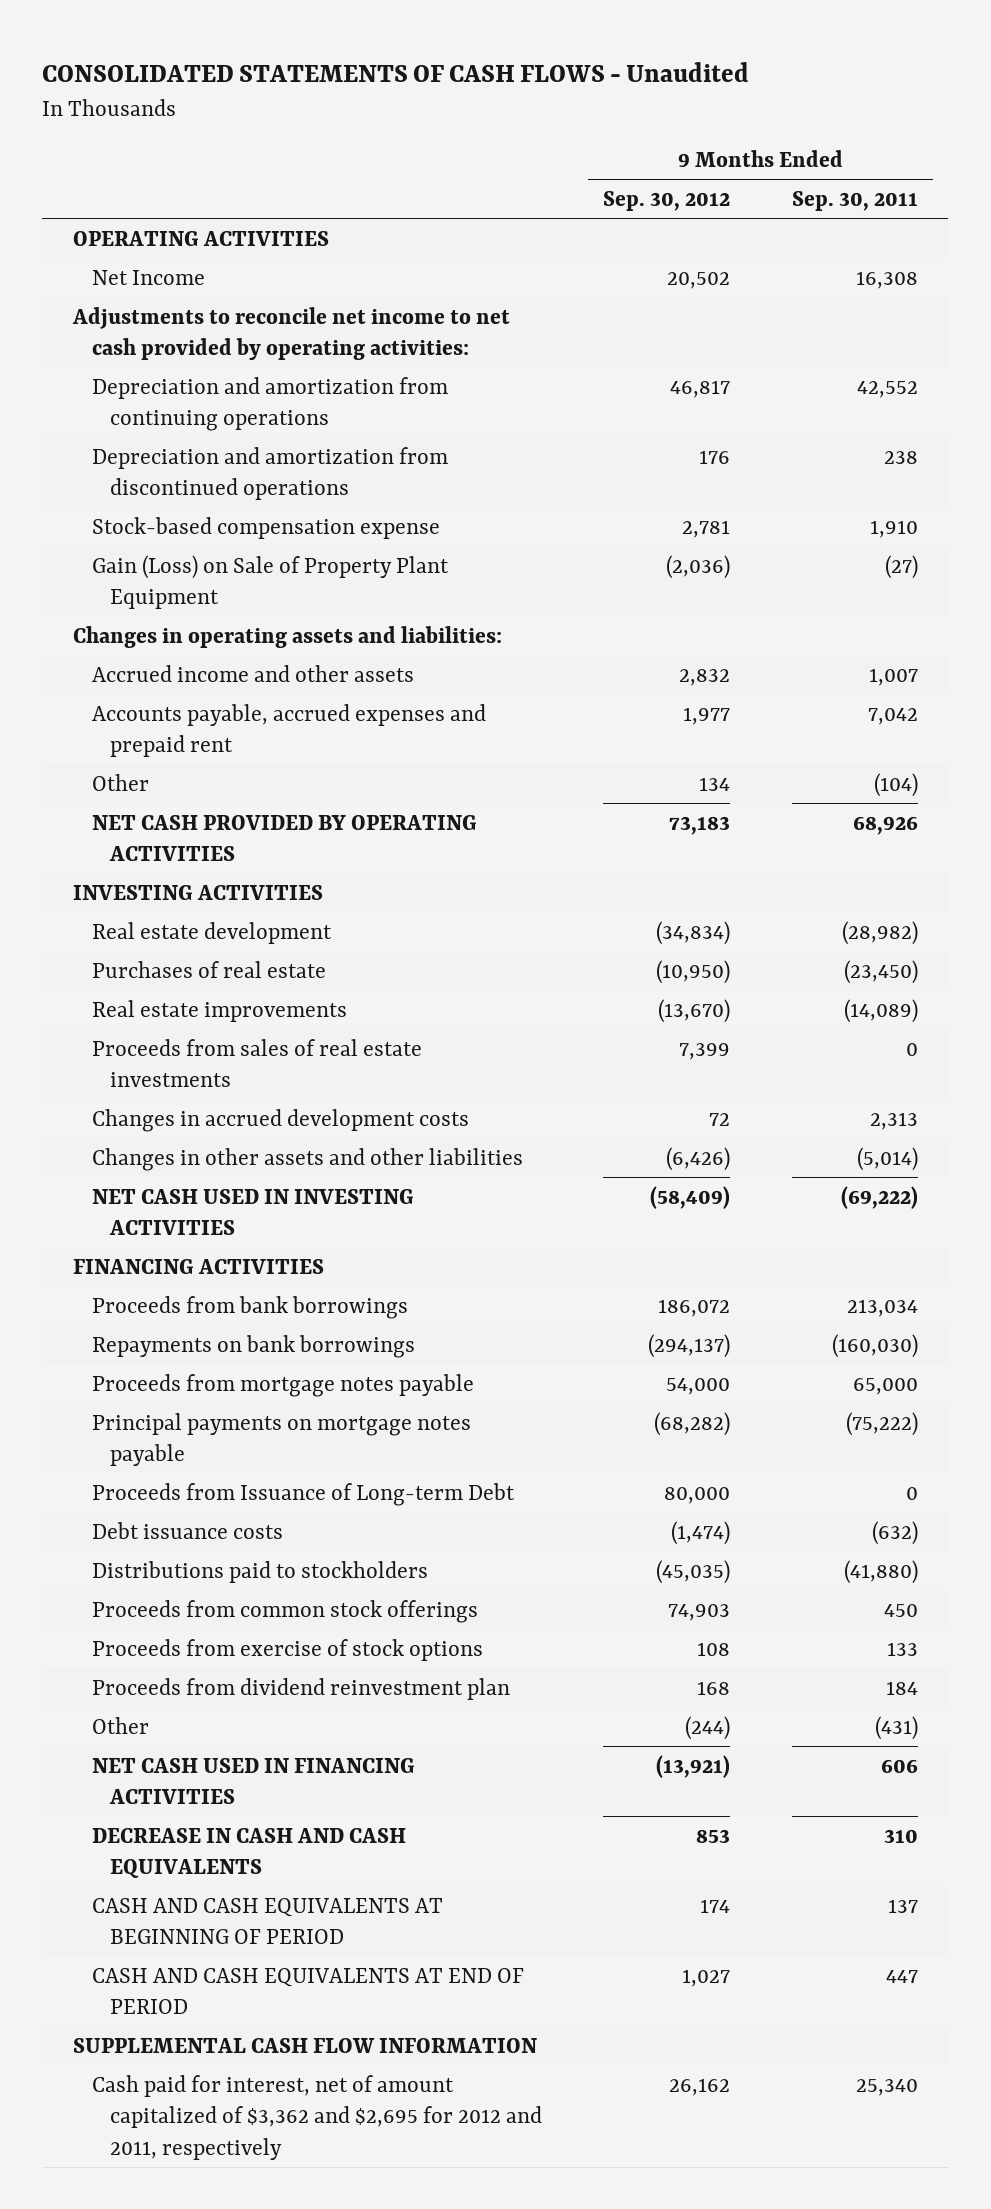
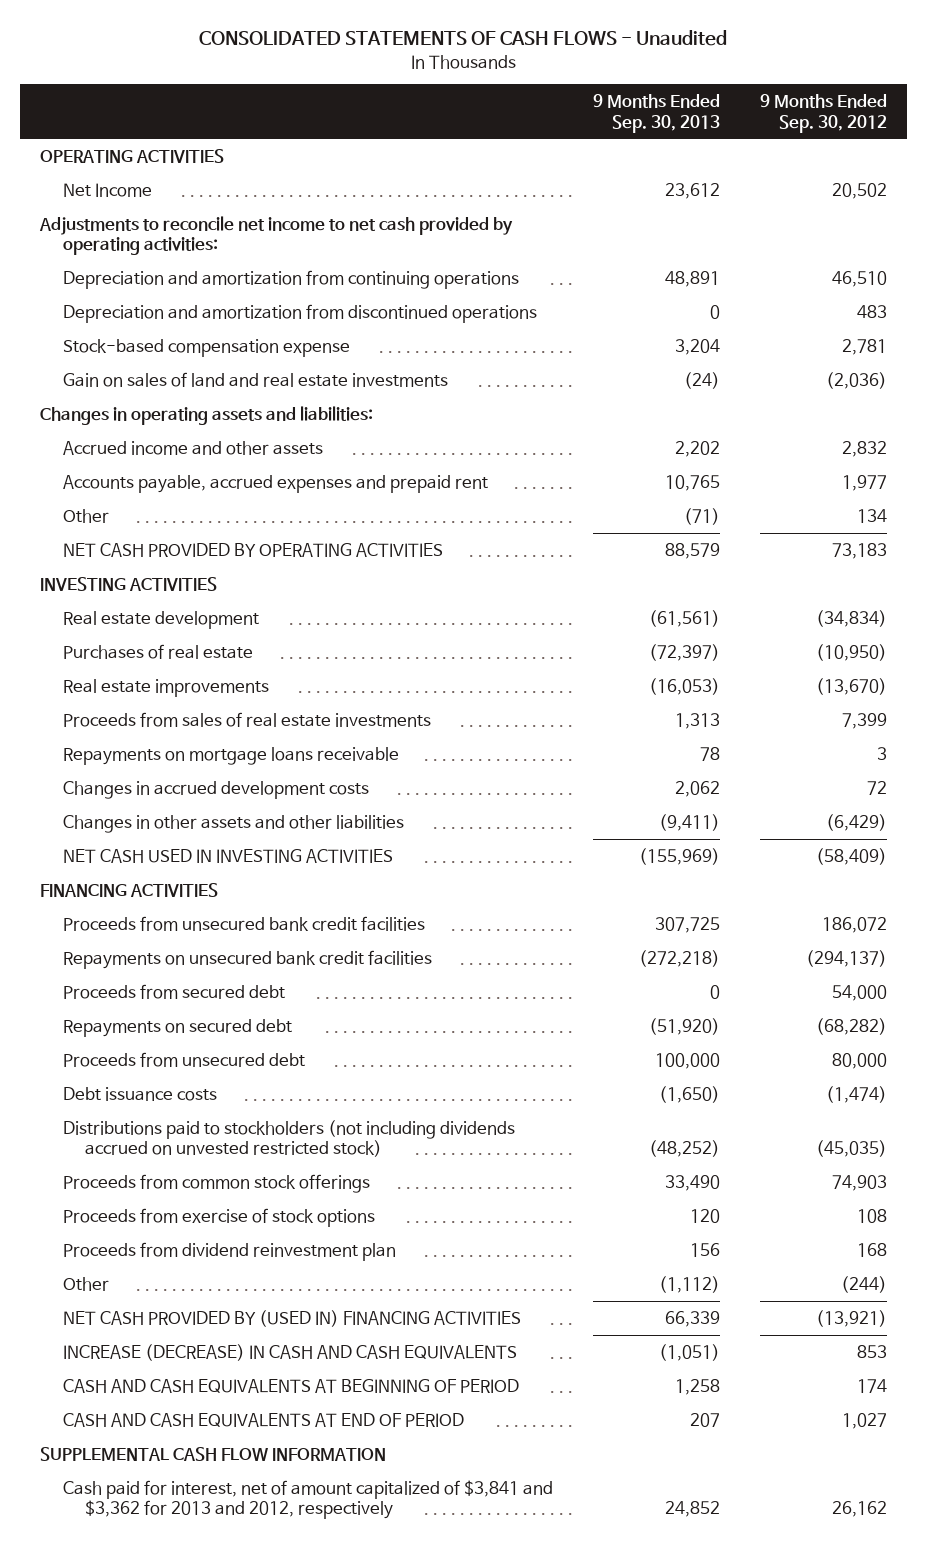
- | 9 Months Ended Sep. 30, 2012 | 9 Months Ended Sep. 30, 2011
+ | 9 Months Ended Sep. 30, 2013 | 9 Months Ended Sep. 30, 2012
- Depreciation and amortization from continuing operations | 46,817 | 42,552
- Depreciation and amortization from discontinued operations | 176 | 238
+ Depreciation and amortization from continuing operations | 48,891 | 46,510
+ Depreciation and amortization from discontinued operations | 0 | 483
- Gain (Loss) on Sale of Property Plant Equipment | (2,036) | (27)
+ Gain on sales of land and real estate investments | (24) | (2,036)
+ Repayments on mortgage loans receivable | 78 | 3
- Changes in other assets and other liabilities | (6,426) | (5,014)
+ Changes in other assets and other liabilities | (9,411) | (6,429)
- Proceeds from bank borrowings | 186,072 | 213,034
- Repayments on bank borrowings | (294,137) | (160,030)
- Proceeds from mortgage notes payable | 54,000 | 65,000
- Principal payments on mortgage notes payable | (68,282) | (75,222)
- Proceeds from Issuance of Long-term Debt | 80,000 | 0
+ Proceeds from unsecured bank credit facilities | 307,725 | 186,072
+ Repayments on unsecured bank credit facilities | (272,218) | (294,137)
+ Proceeds from secured debt | 0 | 54,000
+ Repayments on secured debt | (51,920) | (68,282)
+ Proceeds from unsecured debt | 100,000 | 80,000
- Distributions paid to stockholders | (45,035) | (41,880)
+ Distributions paid to stockholders (not including dividends accrued on unvested restricted stock) | (48,252) | (45,035)
- NET CASH USED IN FINANCING ACTIVITIES | (13,921) | 606
- DECREASE IN CASH AND CASH EQUIVALENTS | 853 | 310
+ NET CASH PROVIDED BY (USED IN) FINANCING ACTIVITIES | 66,339 | (13,921)
+ INCREASE (DECREASE) IN CASH AND CASH EQUIVALENTS | (1,051) | 853
- Cash paid for interest, net of amount capitalized of $3,362 and $2,695 for 2012 and 2011, respectively | 26,162 | 25,340
+ Cash paid for interest, net of amount capitalized of $3,841 and $3,362 for 2013 and 2012, respectively | 24,852 | 26,162

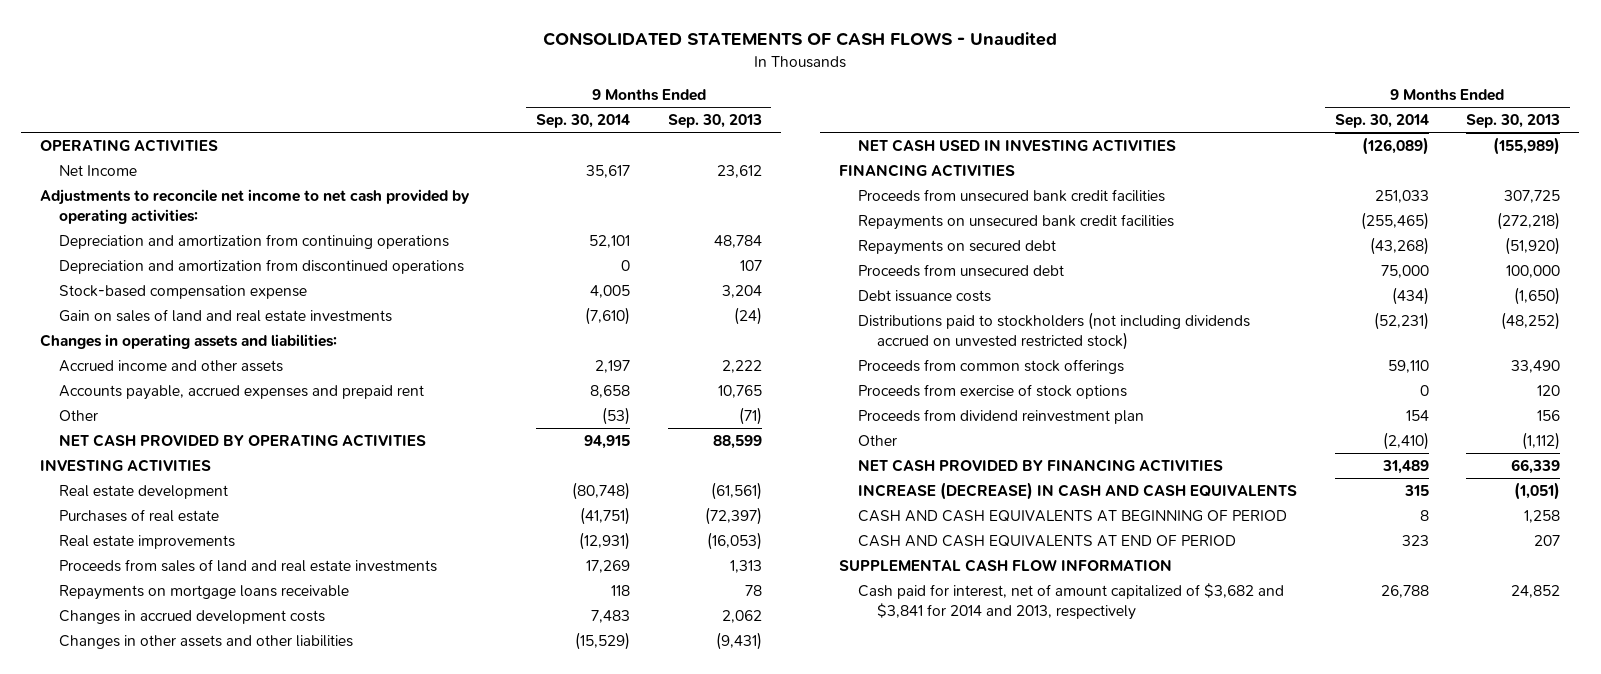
- | 9 Months Ended Sep. 30, 2013 | 9 Months Ended Sep. 30, 2012
+ | 9 Months Ended Sep. 30, 2014 | 9 Months Ended Sep. 30, 2013
- Depreciation and amortization from continuing operations | 48,891 | 46,510
- Depreciation and amortization from discontinued operations | 0 | 483
+ Depreciation and amortization from continuing operations | 52,101 | 48,784
+ Depreciation and amortization from discontinued operations | 0 | 107
- Accrued income and other assets | 2,202 | 2,832
+ Accrued income and other assets | 2,197 | 2,222
- NET CASH PROVIDED BY OPERATING ACTIVITIES | 88,579 | 73,183
+ NET CASH PROVIDED BY OPERATING ACTIVITIES | 94,915 | 88,599
- Proceeds from sales of real estate investments | 1,313 | 7,399
+ Proceeds from sales of land and real estate investments | 17,269 | 1,313
- Changes in other assets and other liabilities | (9,411) | (6,429)
- NET CASH USED IN INVESTING ACTIVITIES | (155,969) | (58,409)
+ Changes in other assets and other liabilities | (15,529) | (9,431)
+ NET CASH USED IN INVESTING ACTIVITIES | (126,089) | (155,989)
- Proceeds from secured debt | 0 | 54,000
- NET CASH PROVIDED BY (USED IN) FINANCING ACTIVITIES | 66,339 | (13,921)
+ NET CASH PROVIDED BY FINANCING ACTIVITIES | 31,489 | 66,339
- Cash paid for interest, net of amount capitalized of $3,841 and $3,362 for 2013 and 2012, respectively | 24,852 | 26,162
+ Cash paid for interest, net of amount capitalized of $3,682 and $3,841 for 2014 and 2013, respectively | 26,788 | 24,852

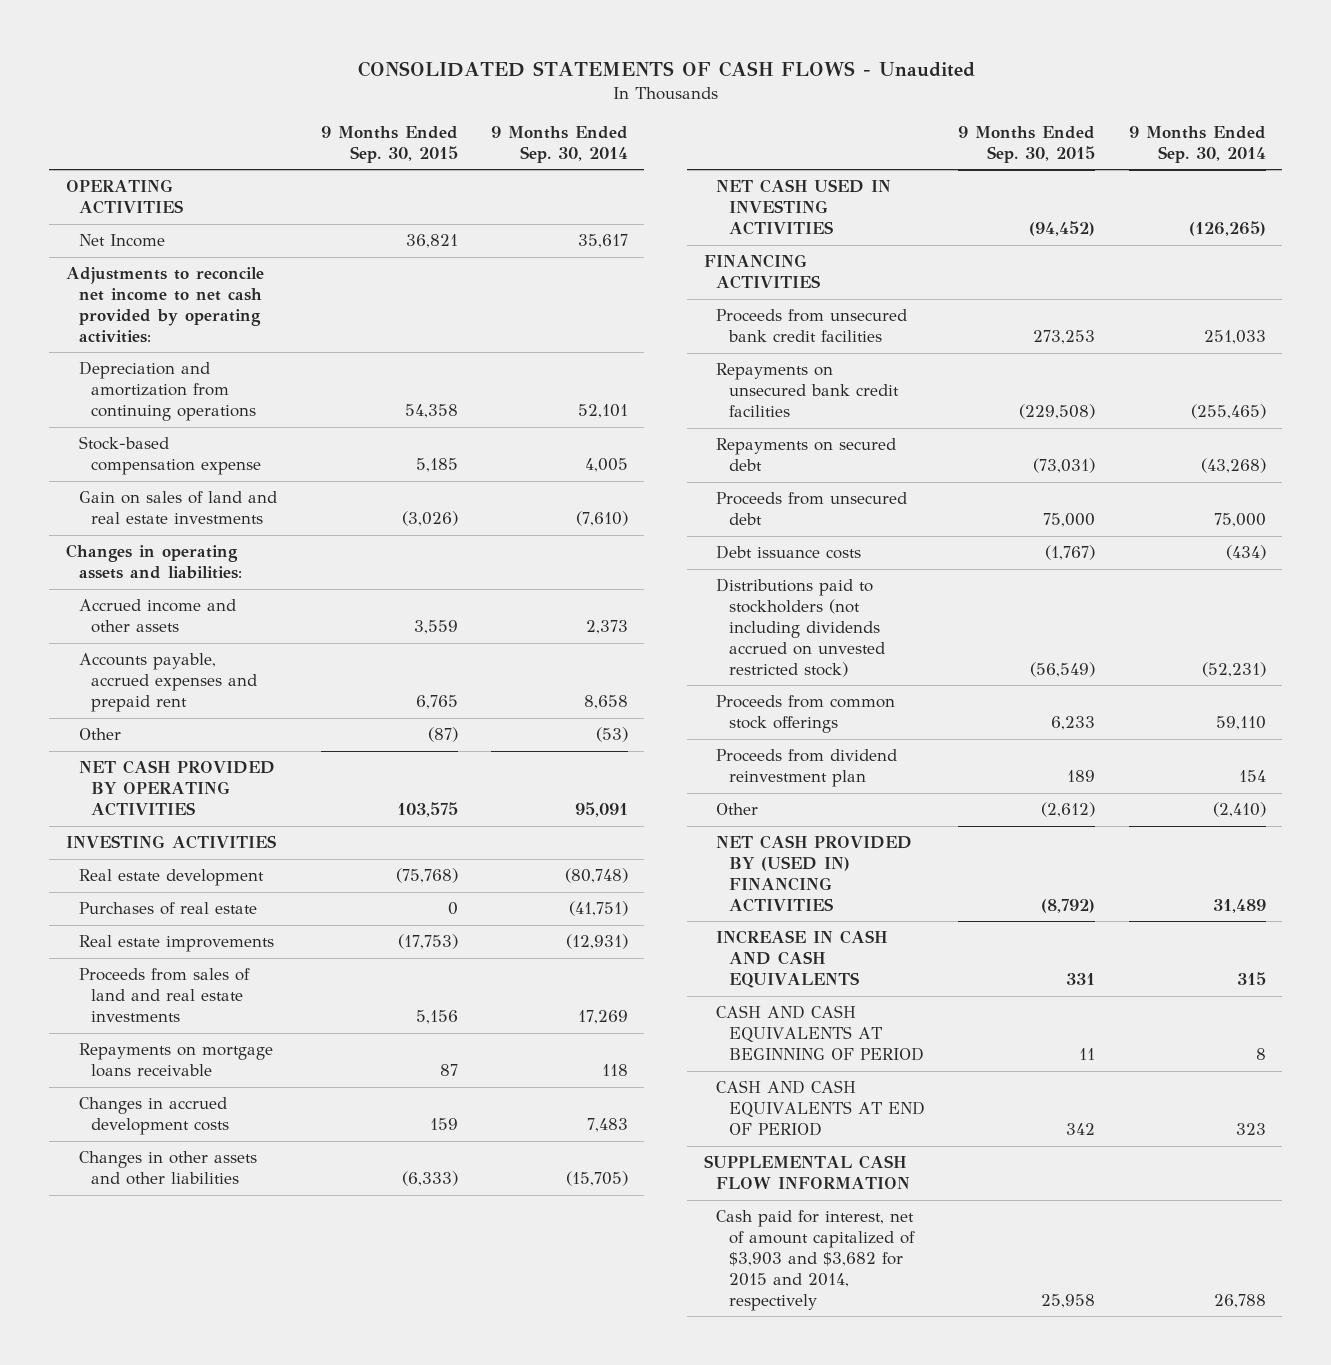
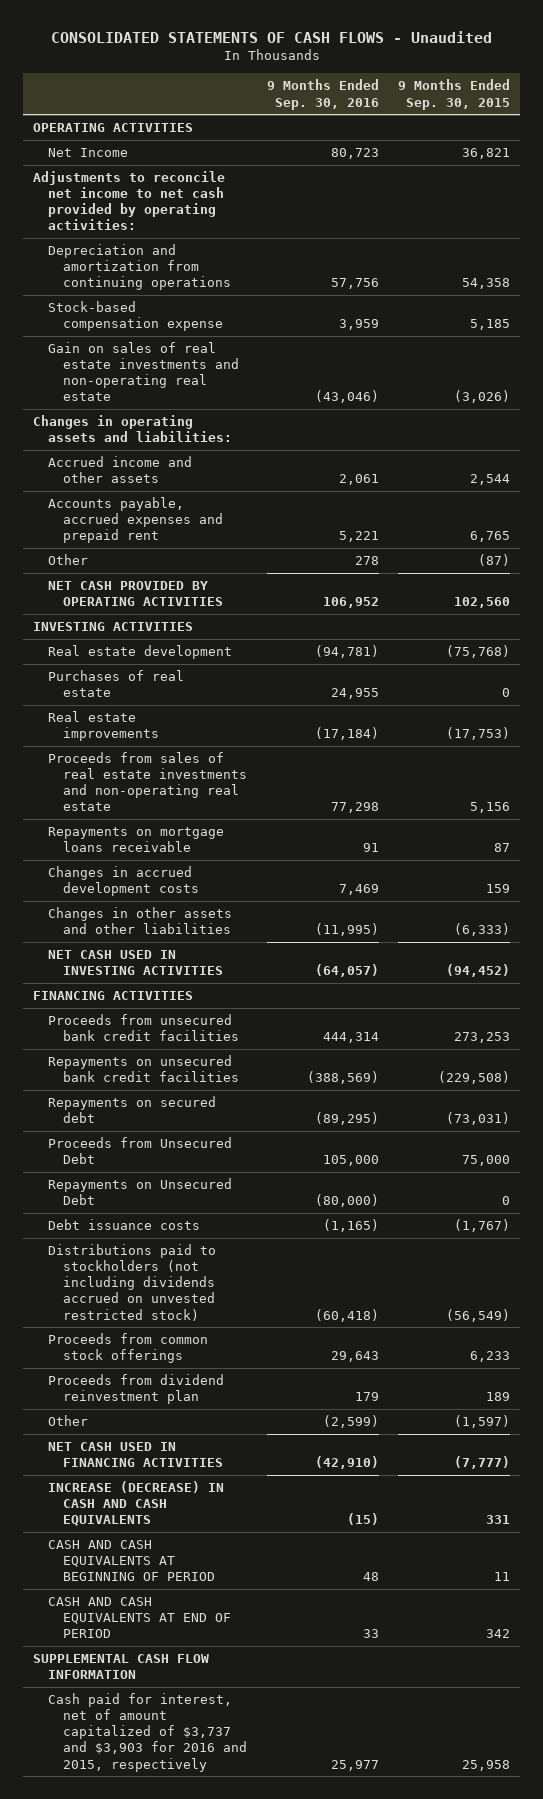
- | 9 Months Ended Sep. 30, 2015 | 9 Months Ended Sep. 30, 2014
+ | 9 Months Ended Sep. 30, 2016 | 9 Months Ended Sep. 30, 2015
- Gain on sales of land and real estate investments | (3,026) | (7,610)
+ Gain on sales of real estate investments and non-operating real estate | (43,046) | (3,026)
- Accrued income and other assets | 3,559 | 2,373
+ Accrued income and other assets | 2,061 | 2,544
- NET CASH PROVIDED BY OPERATING ACTIVITIES | 103,575 | 95,091
+ NET CASH PROVIDED BY OPERATING ACTIVITIES | 106,952 | 102,560
- Proceeds from sales of land and real estate investments | 5,156 | 17,269
+ Proceeds from sales of real estate investments and non-operating real estate | 77,298 | 5,156
- Proceeds from unsecured debt | 75,000 | 75,000
+ Proceeds from Unsecured Debt | 105,000 | 75,000
+ Repayments on Unsecured Debt | (80,000) | 0
- Other | (2,612) | (2,410)
- NET CASH PROVIDED BY (USED IN) FINANCING ACTIVITIES | (8,792) | 31,489
- INCREASE IN CASH AND CASH EQUIVALENTS | 331 | 315
+ Other | (2,599) | (1,597)
+ NET CASH USED IN FINANCING ACTIVITIES | (42,910) | (7,777)
+ INCREASE (DECREASE) IN CASH AND CASH EQUIVALENTS | (15) | 331
- Cash paid for interest, net of amount capitalized of $3,903 and $3,682 for 2015 and 2014, respectively | 25,958 | 26,788
+ Cash paid for interest, net of amount capitalized of $3,737 and $3,903 for 2016 and 2015, respectively | 25,977 | 25,958

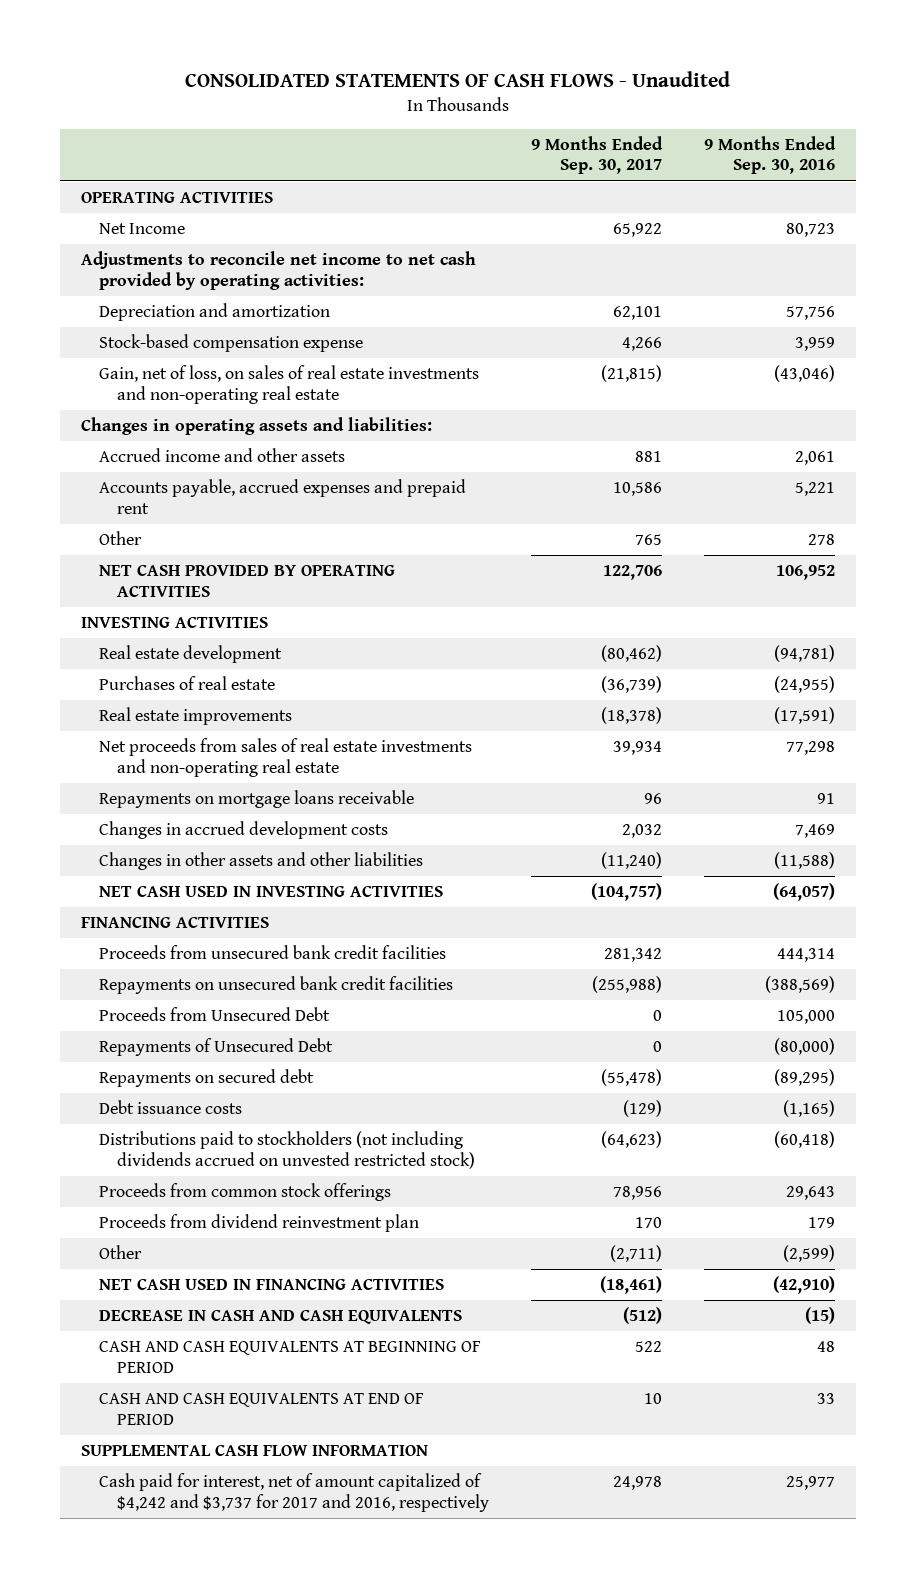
- | 9 Months Ended Sep. 30, 2016 | 9 Months Ended Sep. 30, 2015
+ | 9 Months Ended Sep. 30, 2017 | 9 Months Ended Sep. 30, 2016
- Depreciation and amortization from continuing operations | 57,756 | 54,358
+ Depreciation and amortization | 62,101 | 57,756
- Gain on sales of real estate investments and non-operating real estate | (43,046) | (3,026)
+ Gain, net of loss, on sales of real estate investments and non-operating real estate | (21,815) | (43,046)
- Purchases of real estate | 24,955 | 0
- Real estate improvements | (17,184) | (17,753)
- Proceeds from sales of real estate investments and non-operating real estate | 77,298 | 5,156
+ Purchases of real estate | (36,739) | (24,955)
+ Real estate improvements | (18,378) | (17,591)
+ Net proceeds from sales of real estate investments and non-operating real estate | 39,934 | 77,298
- Changes in other assets and other liabilities | (11,995) | (6,333)
+ Changes in other assets and other liabilities | (11,240) | (11,588)
- Repayments on Unsecured Debt | (80,000) | 0
+ Repayments of Unsecured Debt | 0 | (80,000)
moved down: Repayments on secured debt | (55,478) | (89,295)
- INCREASE (DECREASE) IN CASH AND CASH EQUIVALENTS | (15) | 331
+ DECREASE IN CASH AND CASH EQUIVALENTS | (512) | (15)
- Cash paid for interest, net of amount capitalized of $3,737 and $3,903 for 2016 and 2015, respectively | 25,977 | 25,958
+ Cash paid for interest, net of amount capitalized of $4,242 and $3,737 for 2017 and 2016, respectively | 24,978 | 25,977

